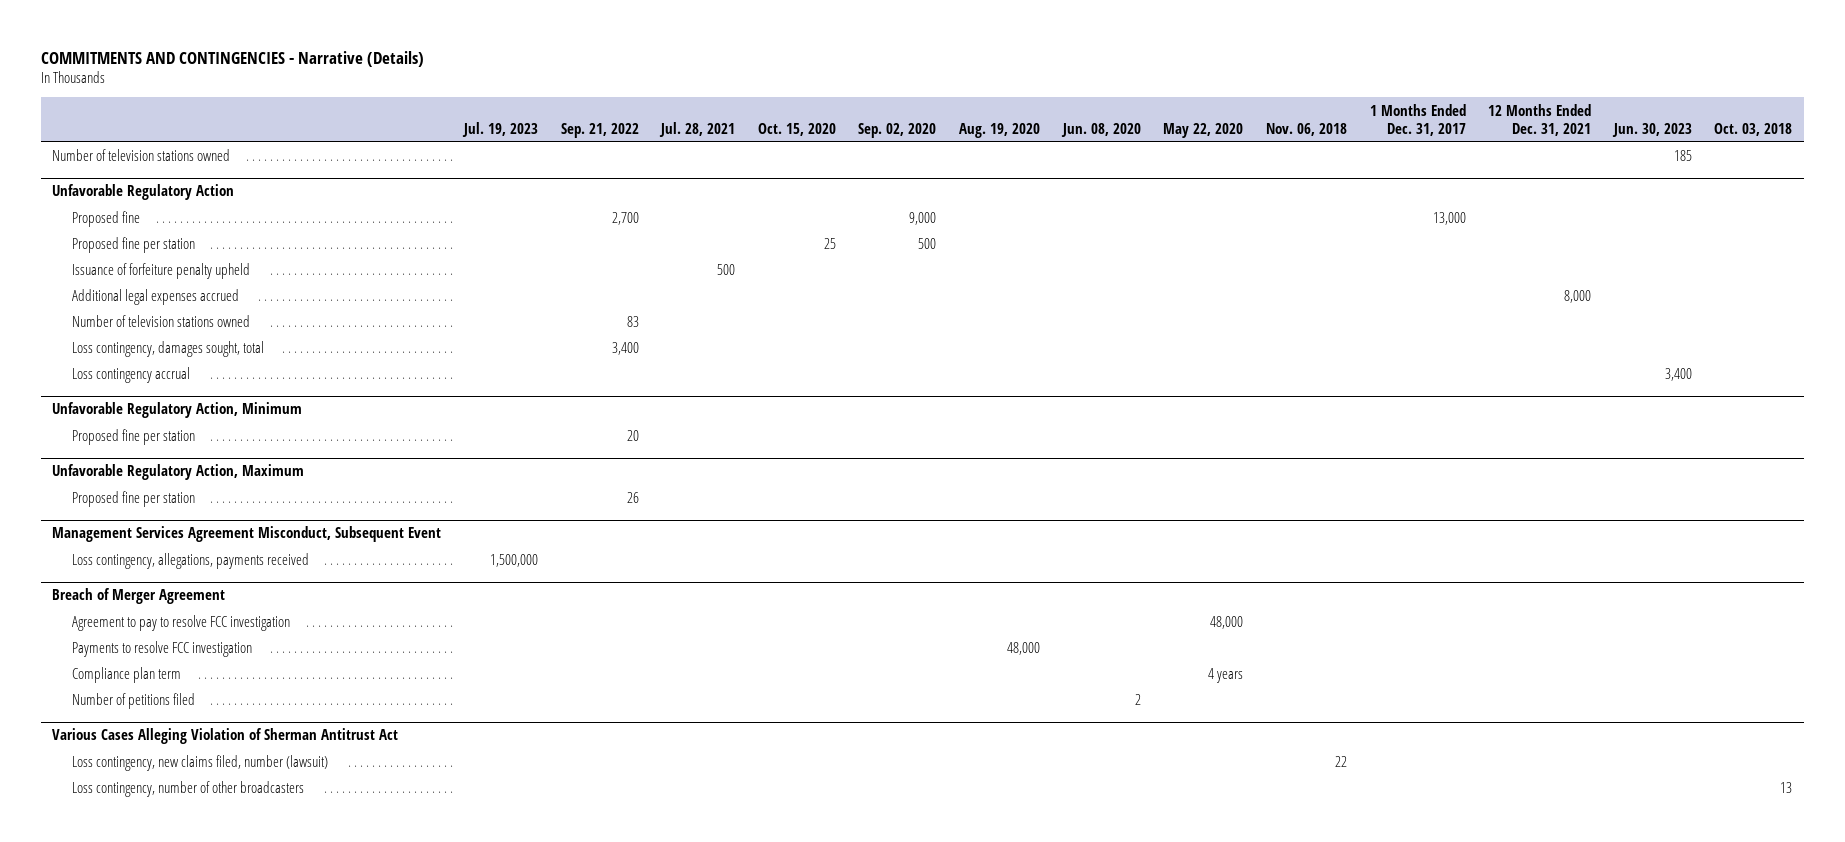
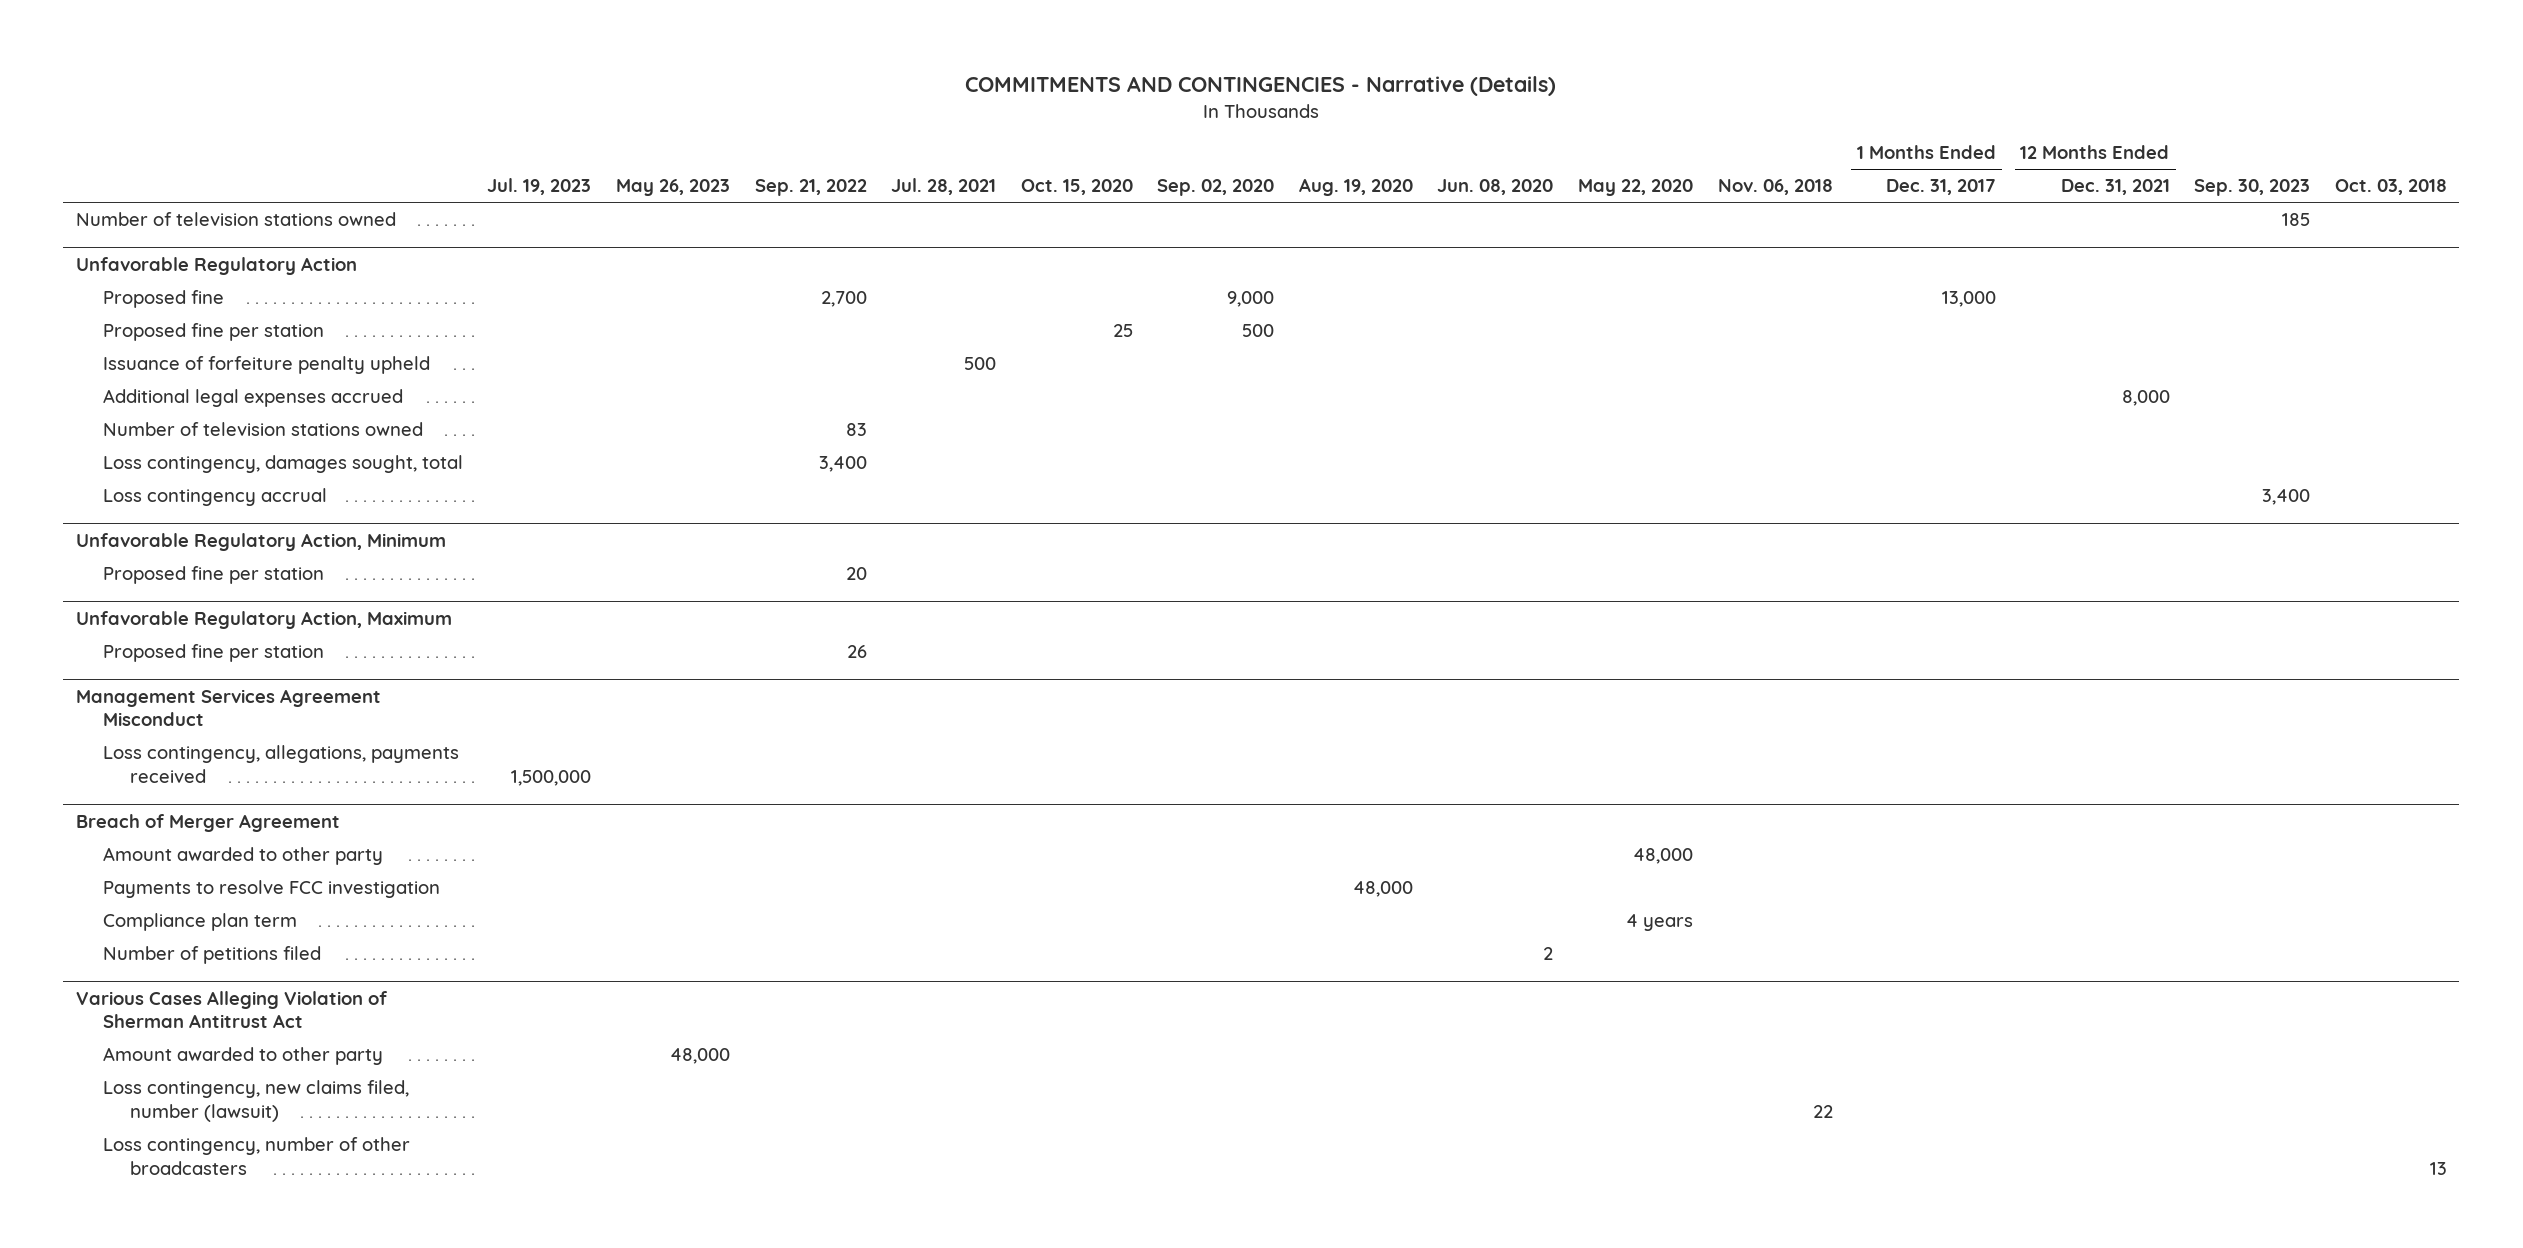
- | Jul. 19, 2023 | Sep. 21, 2022 | Jul. 28, 2021 | Oct. 15, 2020 | Sep. 02, 2020 | Aug. 19, 2020 | Jun. 08, 2020 | May 22, 2020 | Nov. 06, 2018 | 1 Months Ended Dec. 31, 2017 | 12 Months Ended Dec. 31, 2021 | Jun. 30, 2023 | Oct. 03, 2018
+ | Jul. 19, 2023 | May 26, 2023 | Sep. 21, 2022 | Jul. 28, 2021 | Oct. 15, 2020 | Sep. 02, 2020 | Aug. 19, 2020 | Jun. 08, 2020 | May 22, 2020 | Nov. 06, 2018 | 1 Months Ended Dec. 31, 2017 | 12 Months Ended Dec. 31, 2021 | Sep. 30, 2023 | Oct. 03, 2018
- Management Services Agreement Misconduct, Subsequent Event
+ Management Services Agreement Misconduct
@ Breach of Merger Agreement
- Agreement to pay to resolve FCC investigation | | | | | | | | 48,000 | | | | |
+ Amount awarded to other party | | | | | | | | | 48,000 | | | | |
@ Various Cases Alleging Violation of Sherman Antitrust Act
+ Amount awarded to other party | | 48,000 | | | | | | | | | | | |

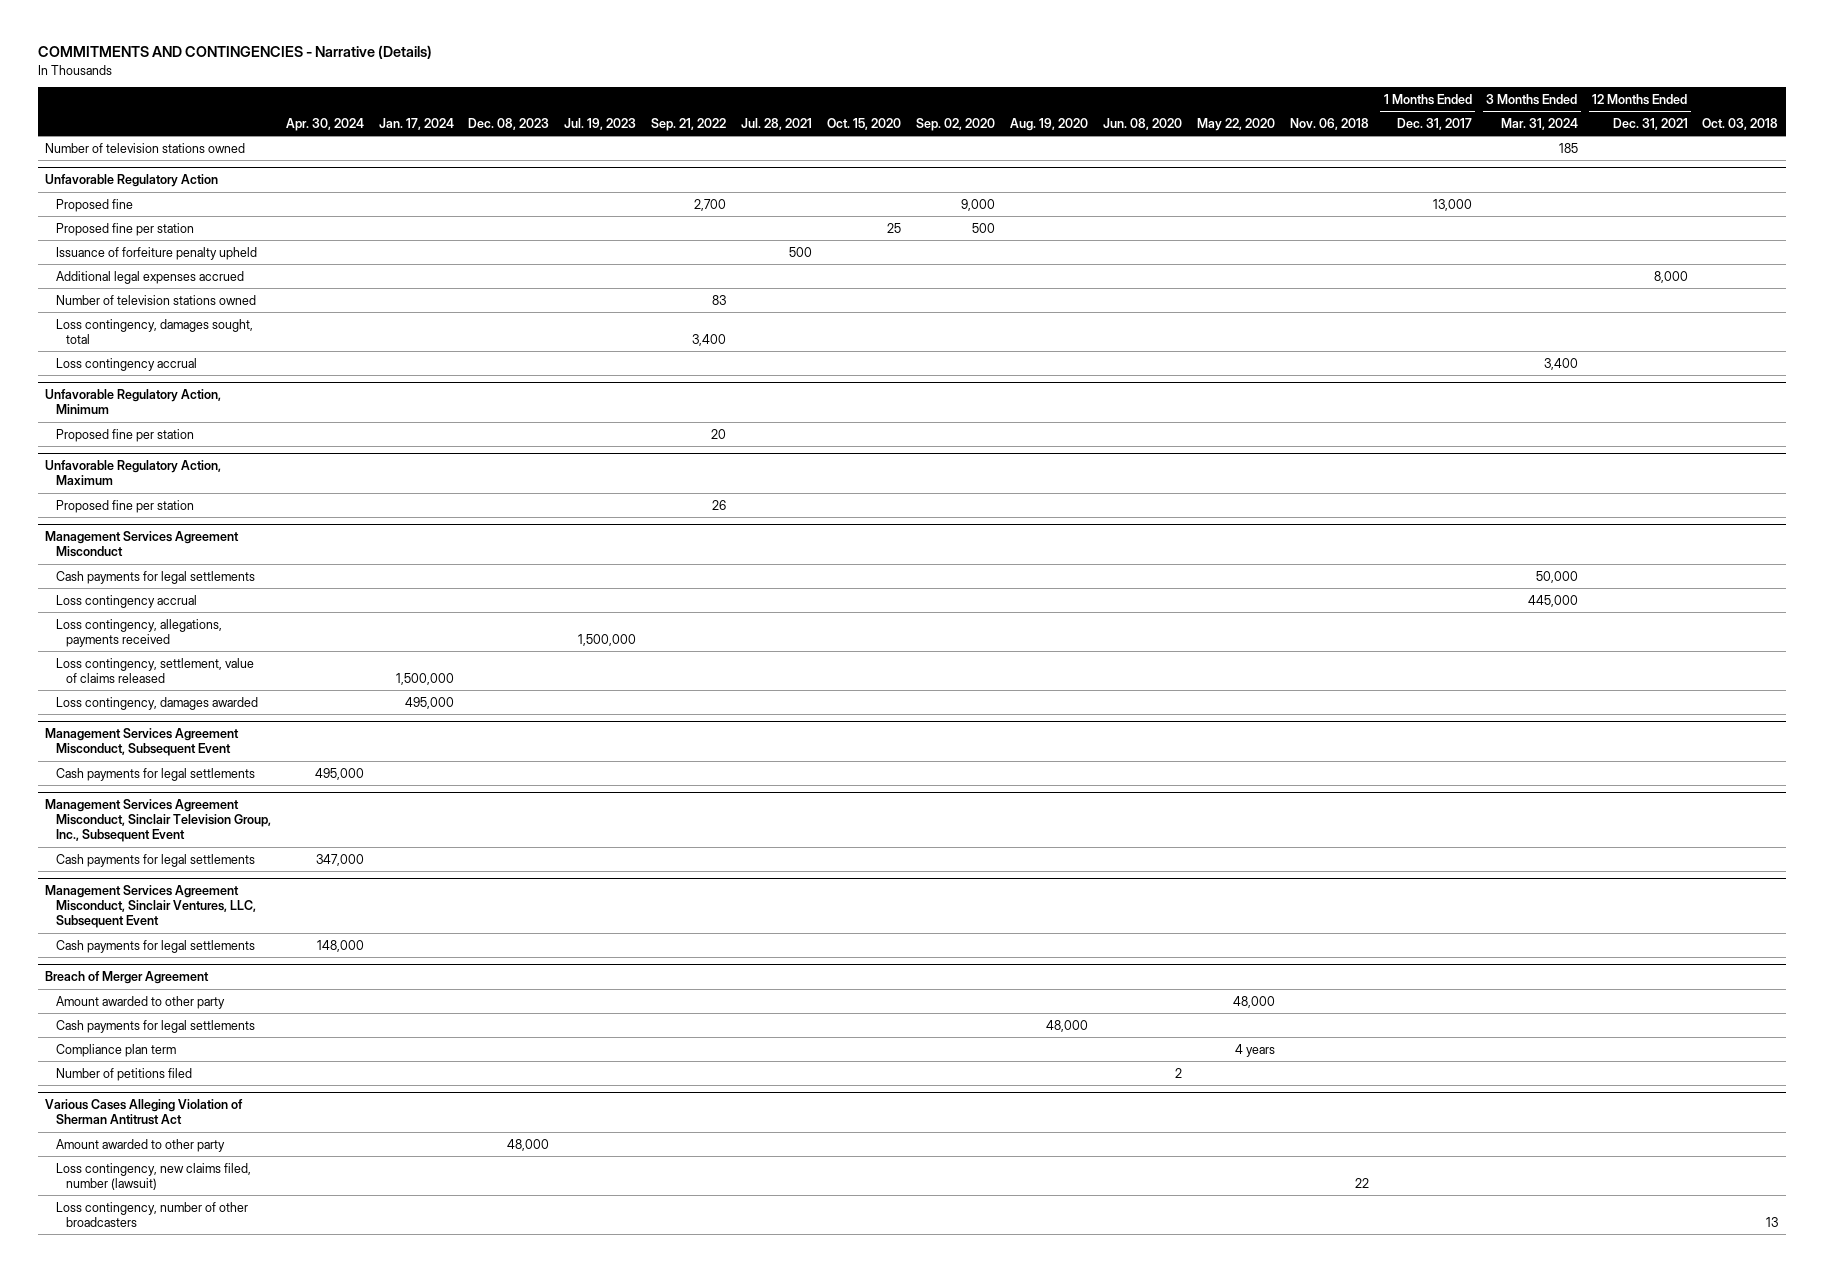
- | Jul. 19, 2023 | May 26, 2023 | Sep. 21, 2022 | Jul. 28, 2021 | Oct. 15, 2020 | Sep. 02, 2020 | Aug. 19, 2020 | Jun. 08, 2020 | May 22, 2020 | Nov. 06, 2018 | 1 Months Ended Dec. 31, 2017 | 12 Months Ended Dec. 31, 2021 | Sep. 30, 2023 | Oct. 03, 2018
+ | Apr. 30, 2024 | Jan. 17, 2024 | Dec. 08, 2023 | Jul. 19, 2023 | Sep. 21, 2022 | Jul. 28, 2021 | Oct. 15, 2020 | Sep. 02, 2020 | Aug. 19, 2020 | Jun. 08, 2020 | May 22, 2020 | Nov. 06, 2018 | 1 Months Ended Dec. 31, 2017 | 3 Months Ended Mar. 31, 2024 | 12 Months Ended Dec. 31, 2021 | Oct. 03, 2018
@ Management Services Agreement Misconduct
+ Cash payments for legal settlements | | | | | | | | | | | | | | 50,000 | |
+ Loss contingency accrual | | | | | | | | | | | | | | 445,000 | |
+ Loss contingency, settlement, value of claims released | | 1,500,000 | | | | | | | | | | | | | |
+ Loss contingency, damages awarded | | 495,000 | | | | | | | | | | | | | |
+ Management Services Agreement Misconduct, Subsequent Event
+ Cash payments for legal settlements | 495,000 | | | | | | | | | | | | | | |
+ Management Services Agreement Misconduct, Sinclair Television Group, Inc., Subsequent Event
+ Cash payments for legal settlements | 347,000 | | | | | | | | | | | | | | |
+ Management Services Agreement Misconduct, Sinclair Ventures, LLC, Subsequent Event
+ Cash payments for legal settlements | 148,000 | | | | | | | | | | | | | | |
@ Breach of Merger Agreement
- Payments to resolve FCC investigation | | | | | | | 48,000 | | | | | | |
+ Cash payments for legal settlements | | | | | | | | | 48,000 | | | | | | |

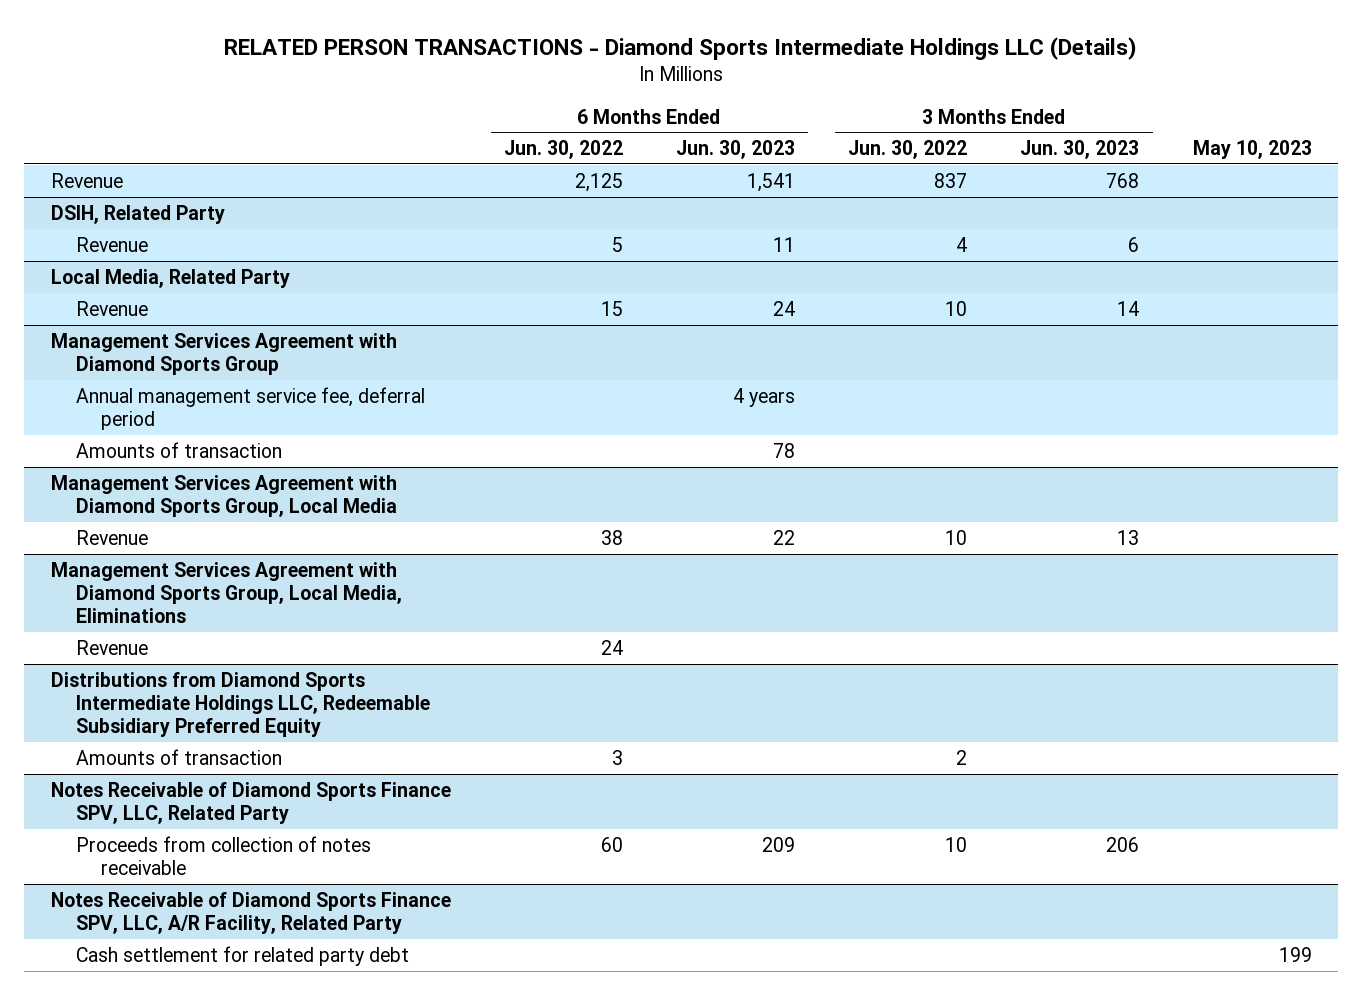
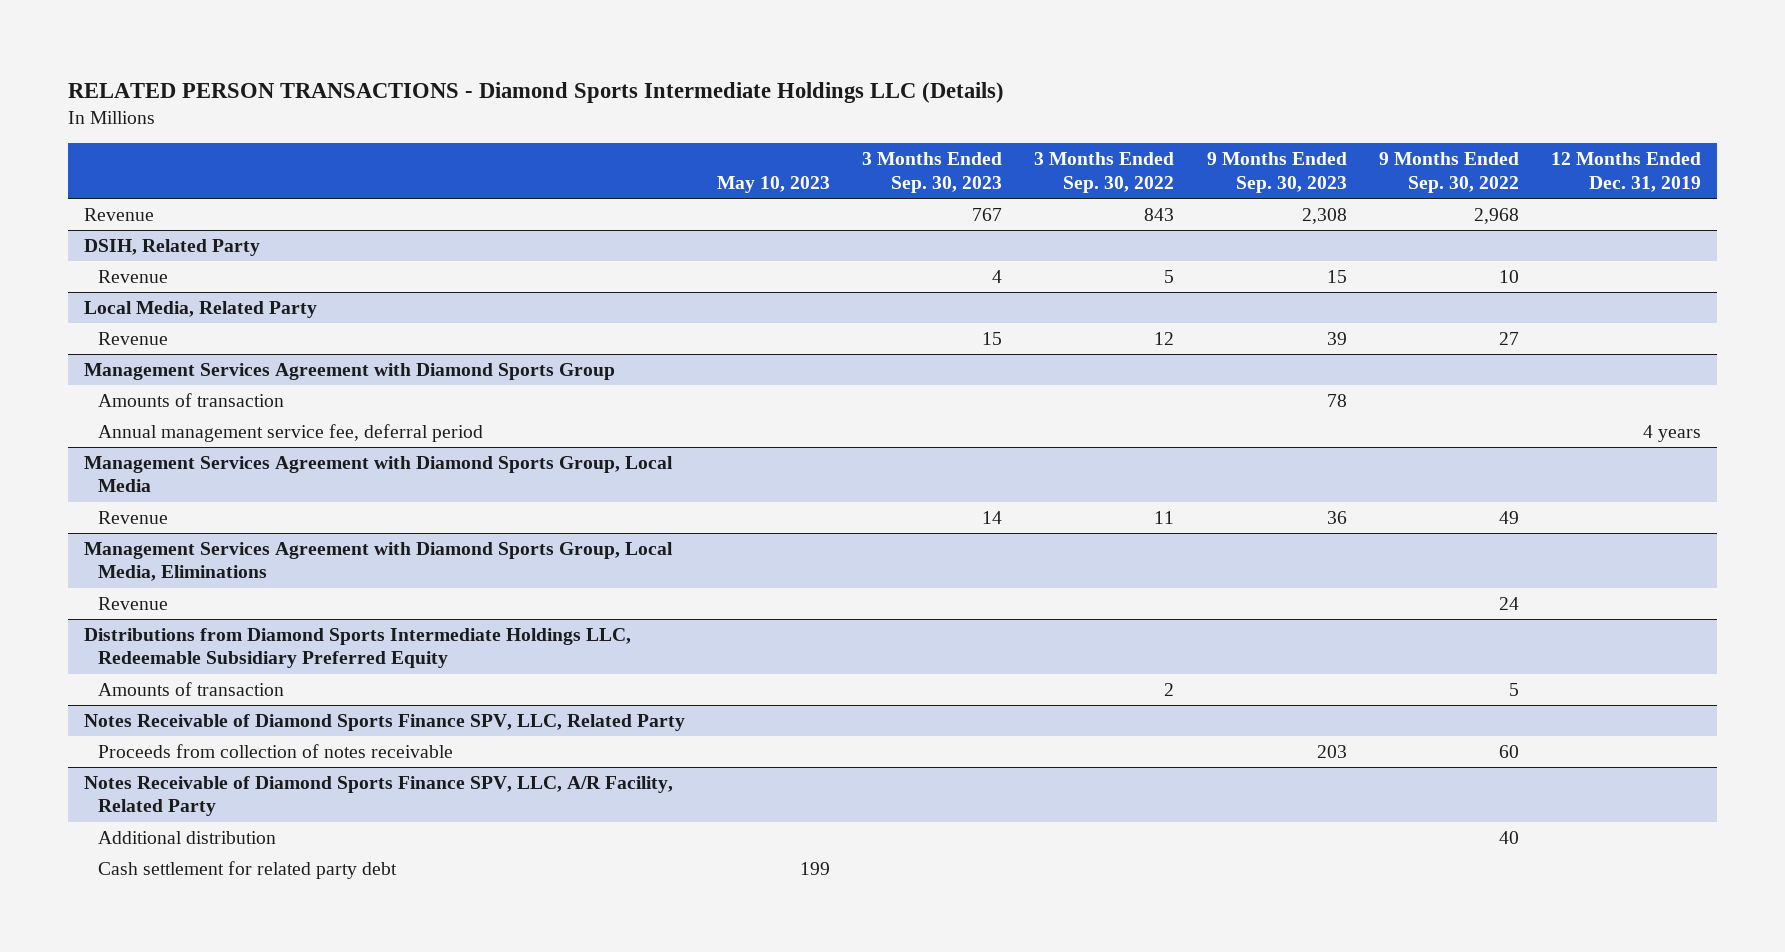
- | 6 Months Ended Jun. 30, 2022 | 6 Months Ended Jun. 30, 2023 | 3 Months Ended Jun. 30, 2022 | 3 Months Ended Jun. 30, 2023 | May 10, 2023
+ | May 10, 2023 | 3 Months Ended Sep. 30, 2023 | 3 Months Ended Sep. 30, 2022 | 9 Months Ended Sep. 30, 2023 | 9 Months Ended Sep. 30, 2022 | 12 Months Ended Dec. 31, 2019
@ Management Services Agreement with Diamond Sports Group
moved down: Annual management service fee, deferral period | | | | | | 4 years
@ Notes Receivable of Diamond Sports Finance SPV, LLC, A/R Facility, Related Party
+ Additional distribution | | | | | 40 |

